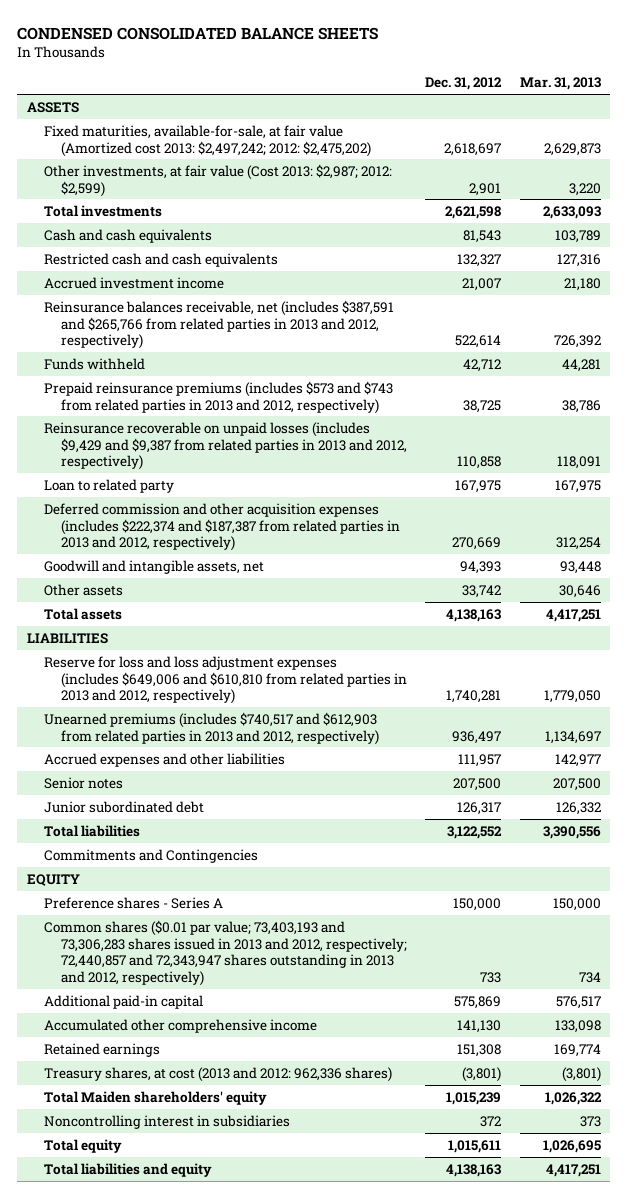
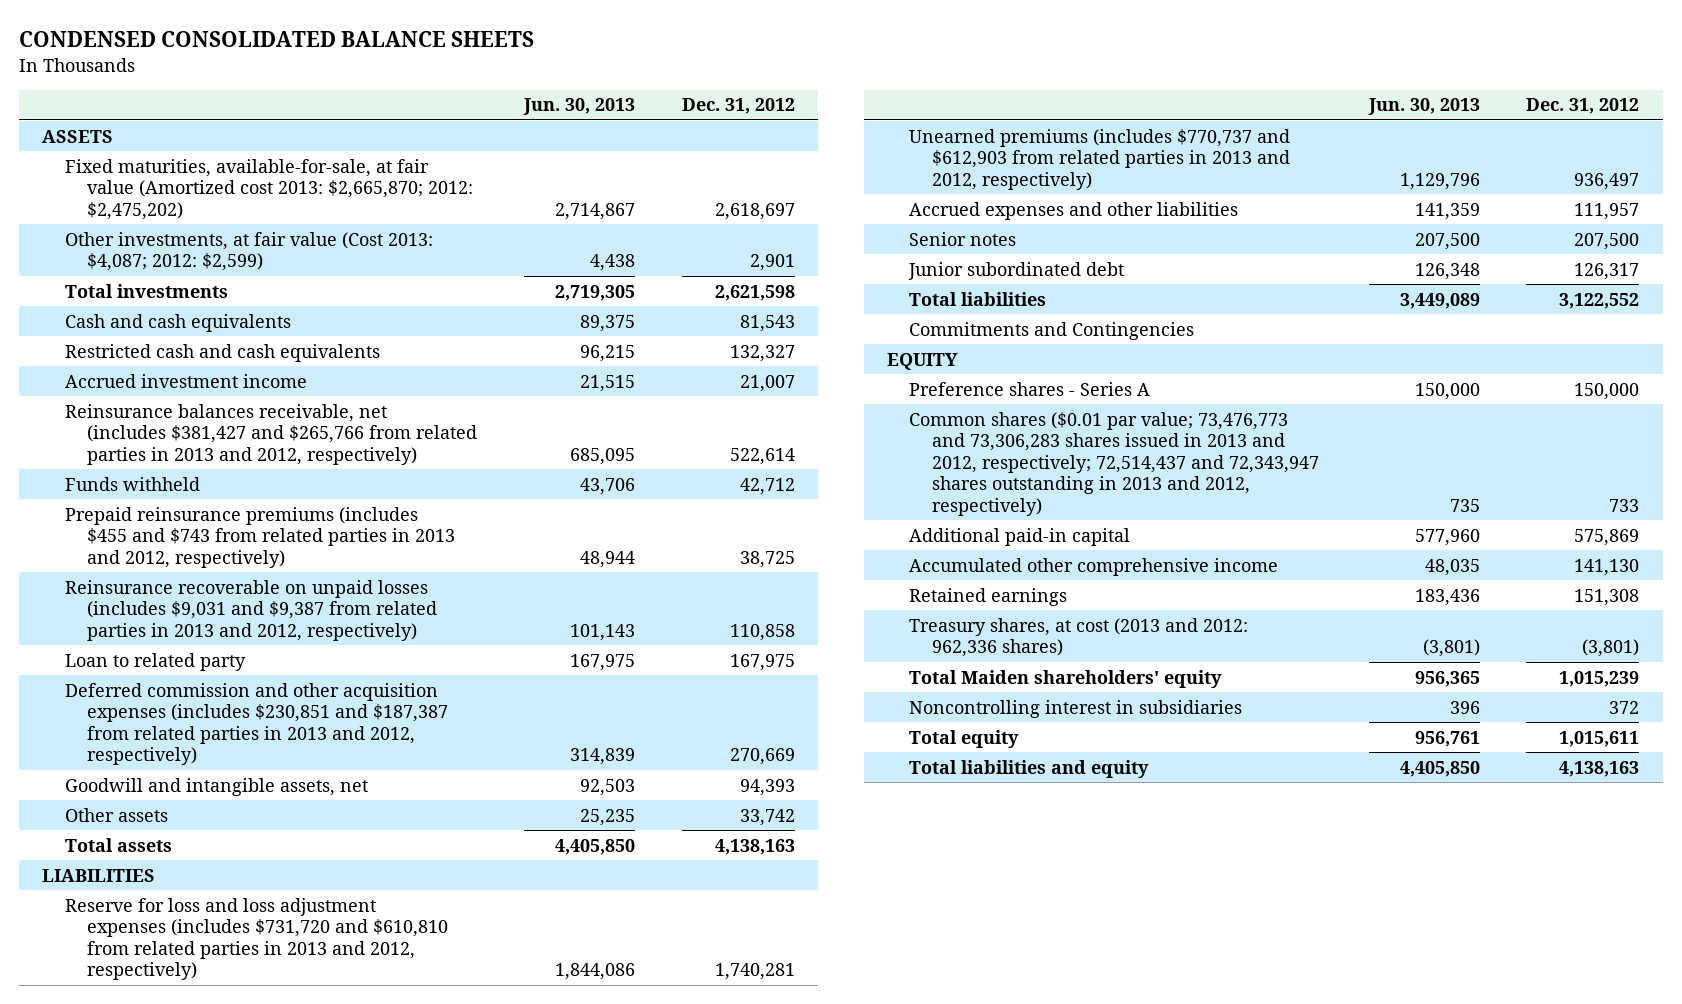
- | Dec. 31, 2012 | Mar. 31, 2013
+ | Jun. 30, 2013 | Dec. 31, 2012
- Fixed maturities, available-for-sale, at fair value (Amortized cost 2013: $2,497,242; 2012: $2,475,202) | 2,618,697 | 2,629,873
- Other investments, at fair value (Cost 2013: $2,987; 2012: $2,599) | 2,901 | 3,220
+ Fixed maturities, available-for-sale, at fair value (Amortized cost 2013: $2,665,870; 2012: $2,475,202) | 2,714,867 | 2,618,697
+ Other investments, at fair value (Cost 2013: $4,087; 2012: $2,599) | 4,438 | 2,901
- Reinsurance balances receivable, net (includes $387,591 and $265,766 from related parties in 2013 and 2012, respectively) | 522,614 | 726,392
+ Reinsurance balances receivable, net (includes $381,427 and $265,766 from related parties in 2013 and 2012, respectively) | 685,095 | 522,614
- Prepaid reinsurance premiums (includes $573 and $743 from related parties in 2013 and 2012, respectively) | 38,725 | 38,786
- Reinsurance recoverable on unpaid losses (includes $9,429 and $9,387 from related parties in 2013 and 2012, respectively) | 110,858 | 118,091
+ Prepaid reinsurance premiums (includes $455 and $743 from related parties in 2013 and 2012, respectively) | 48,944 | 38,725
+ Reinsurance recoverable on unpaid losses (includes $9,031 and $9,387 from related parties in 2013 and 2012, respectively) | 101,143 | 110,858
- Deferred commission and other acquisition expenses (includes $222,374 and $187,387 from related parties in 2013 and 2012, respectively) | 270,669 | 312,254
+ Deferred commission and other acquisition expenses (includes $230,851 and $187,387 from related parties in 2013 and 2012, respectively) | 314,839 | 270,669
- Reserve for loss and loss adjustment expenses (includes $649,006 and $610,810 from related parties in 2013 and 2012, respectively) | 1,740,281 | 1,779,050
- Unearned premiums (includes $740,517 and $612,903 from related parties in 2013 and 2012, respectively) | 936,497 | 1,134,697
+ Reserve for loss and loss adjustment expenses (includes $731,720 and $610,810 from related parties in 2013 and 2012, respectively) | 1,844,086 | 1,740,281
+ Unearned premiums (includes $770,737 and $612,903 from related parties in 2013 and 2012, respectively) | 1,129,796 | 936,497
- Common shares ($0.01 par value; 73,403,193 and 73,306,283 shares issued in 2013 and 2012, respectively; 72,440,857 and 72,343,947 shares outstanding in 2013 and 2012, respectively) | 733 | 734
+ Common shares ($0.01 par value; 73,476,773 and 73,306,283 shares issued in 2013 and 2012, respectively; 72,514,437 and 72,343,947 shares outstanding in 2013 and 2012, respectively) | 735 | 733

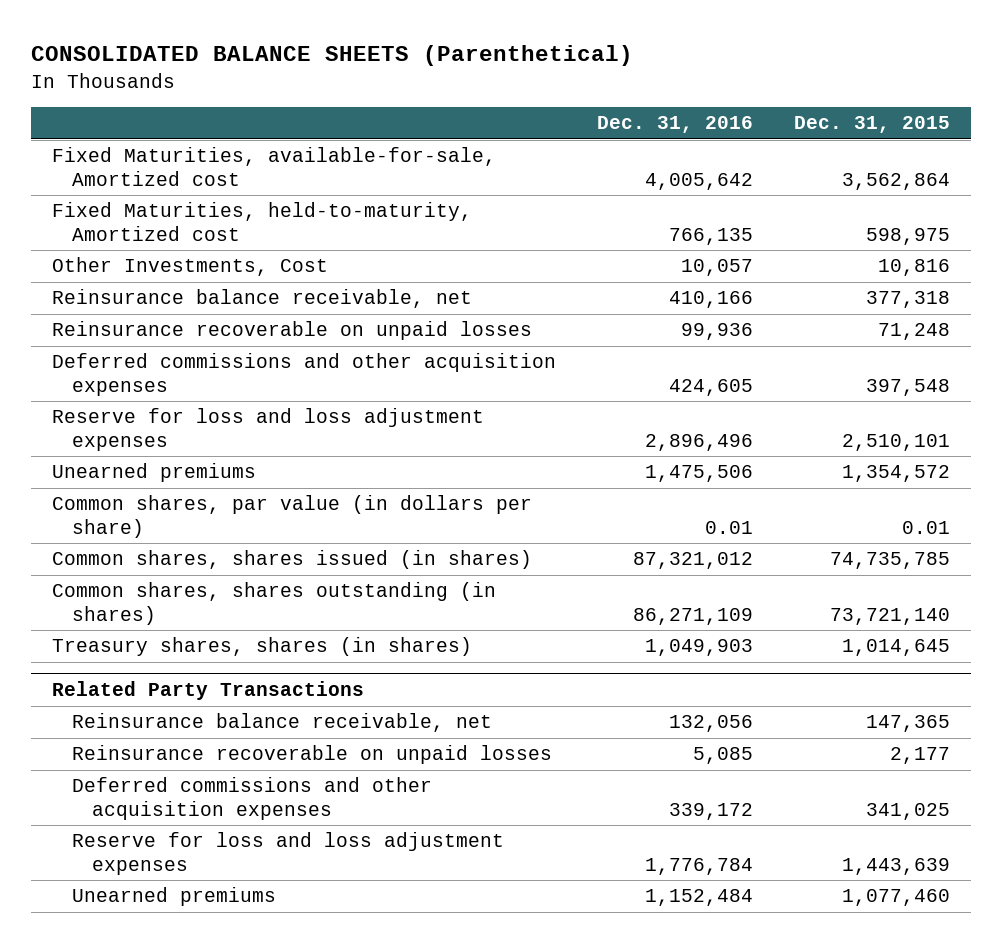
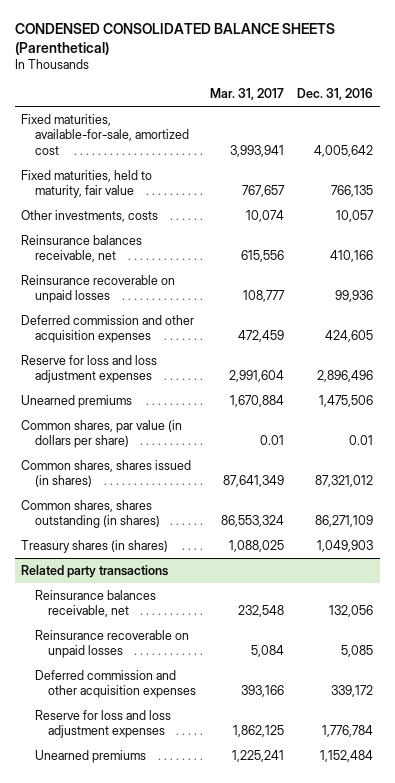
- CONSOLIDATED BALANCE SHEETS (Parenthetical)
+ CONDENSED CONSOLIDATED BALANCE SHEETS (Parenthetical)
- | Dec. 31, 2016 | Dec. 31, 2015
+ | Mar. 31, 2017 | Dec. 31, 2016
- Fixed Maturities, available-for-sale, Amortized cost | 4,005,642 | 3,562,864
- Fixed Maturities, held-to-maturity, Amortized cost | 766,135 | 598,975
- Other Investments, Cost | 10,057 | 10,816
- Reinsurance balance receivable, net | 410,166 | 377,318
+ Fixed maturities, available-for-sale, amortized cost | 3,993,941 | 4,005,642
+ Fixed maturities, held to maturity, fair value | 767,657 | 766,135
+ Other investments, costs | 10,074 | 10,057
+ Reinsurance balances receivable, net | 615,556 | 410,166
- Deferred commissions and other acquisition expenses | 424,605 | 397,548
+ Deferred commission and other acquisition expenses | 472,459 | 424,605
- Treasury shares, shares (in shares) | 1,049,903 | 1,014,645
- Related Party Transactions
- Reinsurance balance receivable, net | 132,056 | 147,365
+ Treasury shares (in shares) | 1,088,025 | 1,049,903
+ Related party transactions
+ Reinsurance balances receivable, net | 232,548 | 132,056
- Deferred commissions and other acquisition expenses | 339,172 | 341,025
+ Deferred commission and other acquisition expenses | 393,166 | 339,172

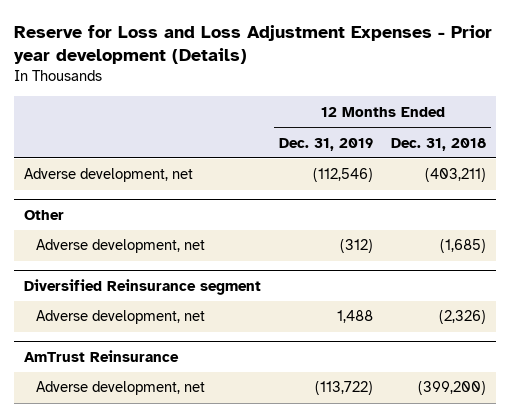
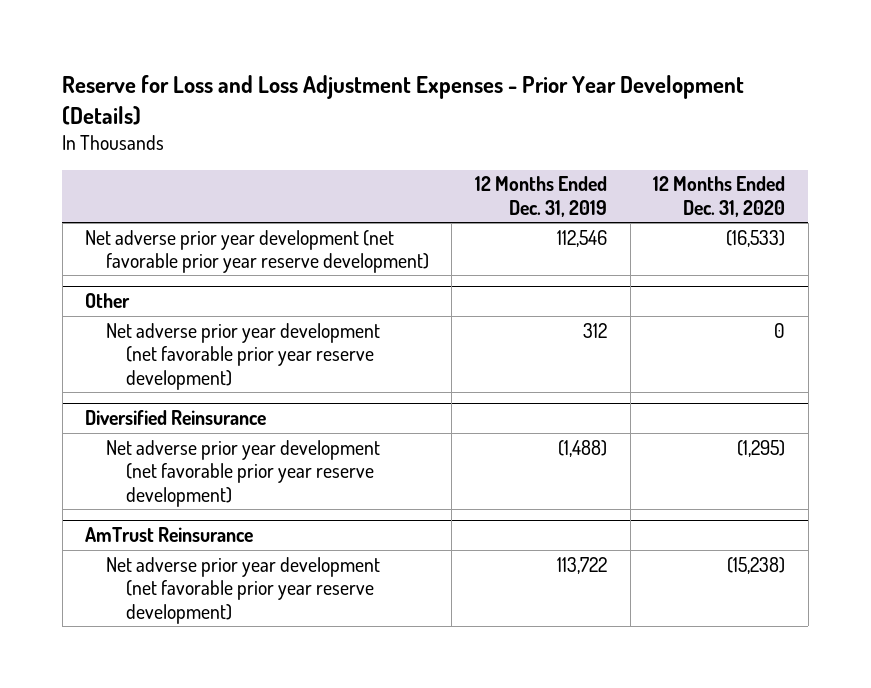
- Reserve for Loss and Loss Adjustment Expenses - Prior year development (Details)
+ Reserve for Loss and Loss Adjustment Expenses - Prior Year Development (Details)
- | 12 Months Ended Dec. 31, 2019 | 12 Months Ended Dec. 31, 2018
+ | 12 Months Ended Dec. 31, 2019 | 12 Months Ended Dec. 31, 2020
- Adverse development, net | (112,546) | (403,211)
+ Net adverse prior year development (net favorable prior year reserve development) | 112,546 | (16,533)
@ Other
- Adverse development, net | (312) | (1,685)
- Diversified Reinsurance segment
- Adverse development, net | 1,488 | (2,326)
@ Other
+ Net adverse prior year development (net favorable prior year reserve development) | 312 | 0
+ Diversified Reinsurance
+ Net adverse prior year development (net favorable prior year reserve development) | (1,488) | (1,295)
@ AmTrust Reinsurance
- Adverse development, net | (113,722) | (399,200)
+ Net adverse prior year development (net favorable prior year reserve development) | 113,722 | (15,238)

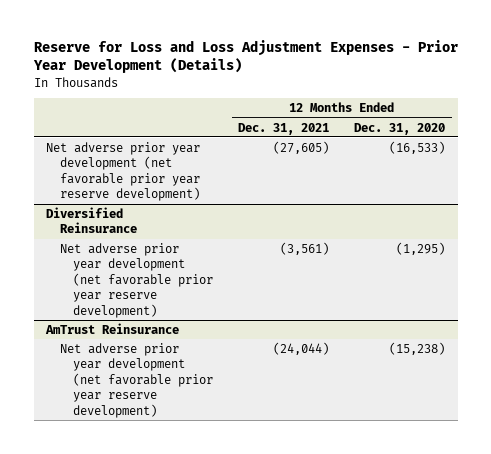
- | 12 Months Ended Dec. 31, 2019 | 12 Months Ended Dec. 31, 2020
+ | 12 Months Ended Dec. 31, 2021 | 12 Months Ended Dec. 31, 2020
- Other
- Net adverse prior year development (net favorable prior year reserve development) | 312 | 0

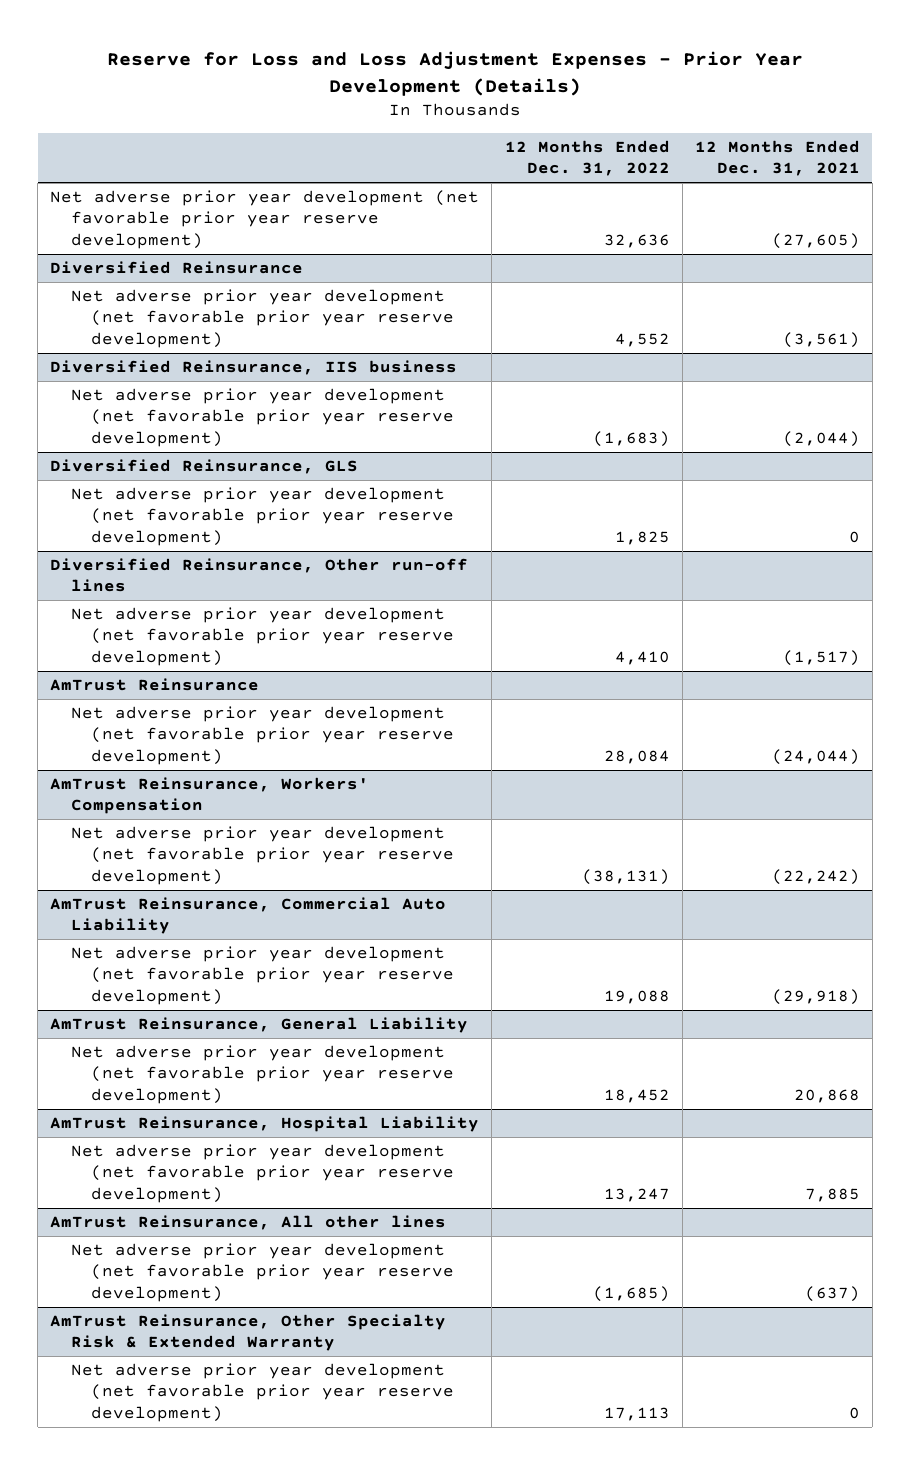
- | 12 Months Ended Dec. 31, 2021 | 12 Months Ended Dec. 31, 2020
+ | 12 Months Ended Dec. 31, 2022 | 12 Months Ended Dec. 31, 2021
+ Diversified Reinsurance, IIS business
+ Net adverse prior year development (net favorable prior year reserve development) | (1,683) | (2,044)
+ Diversified Reinsurance, GLS
+ Net adverse prior year development (net favorable prior year reserve development) | 1,825 | 0
+ Diversified Reinsurance, Other run-off lines
+ Net adverse prior year development (net favorable prior year reserve development) | 4,410 | (1,517)
+ AmTrust Reinsurance, Workers' Compensation
+ Net adverse prior year development (net favorable prior year reserve development) | (38,131) | (22,242)
+ AmTrust Reinsurance, Commercial Auto Liability
+ Net adverse prior year development (net favorable prior year reserve development) | 19,088 | (29,918)
+ AmTrust Reinsurance, General Liability
+ Net adverse prior year development (net favorable prior year reserve development) | 18,452 | 20,868
+ AmTrust Reinsurance, Hospital Liability
+ Net adverse prior year development (net favorable prior year reserve development) | 13,247 | 7,885
+ AmTrust Reinsurance, All other lines
+ Net adverse prior year development (net favorable prior year reserve development) | (1,685) | (637)
+ AmTrust Reinsurance, Other Specialty Risk & Extended Warranty
+ Net adverse prior year development (net favorable prior year reserve development) | 17,113 | 0

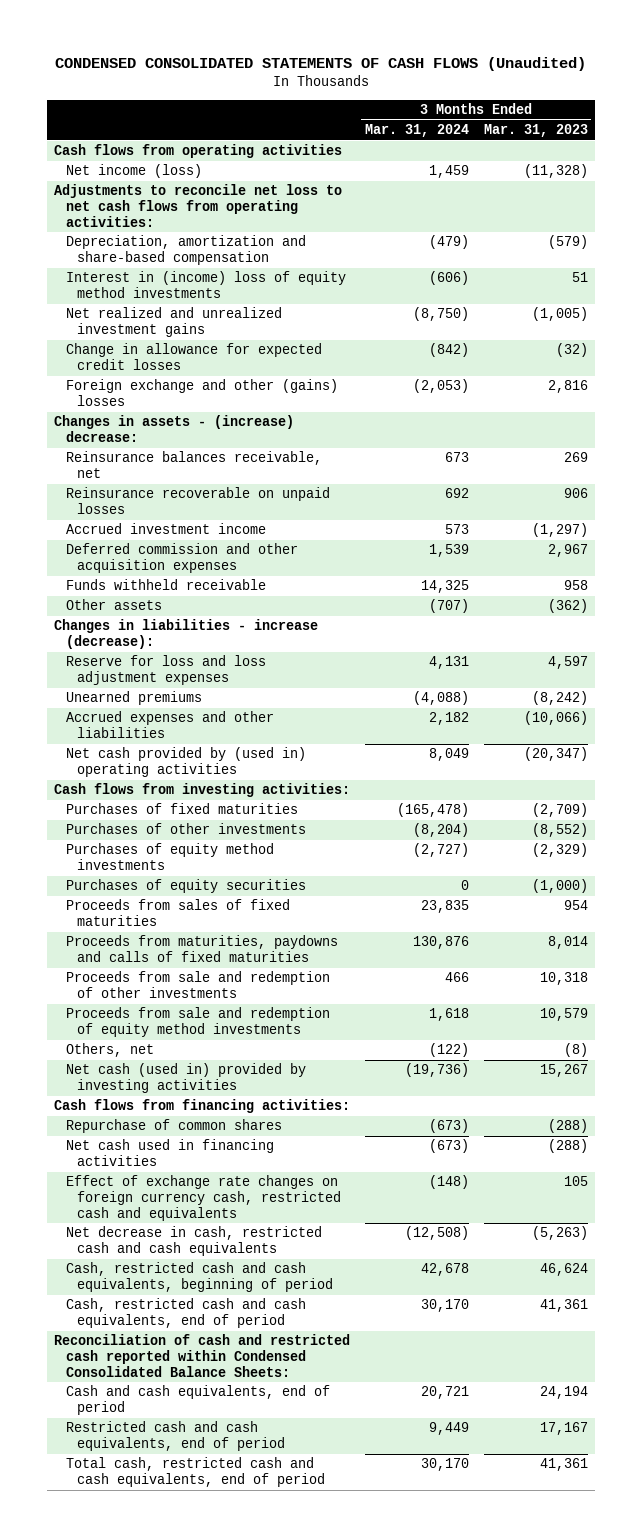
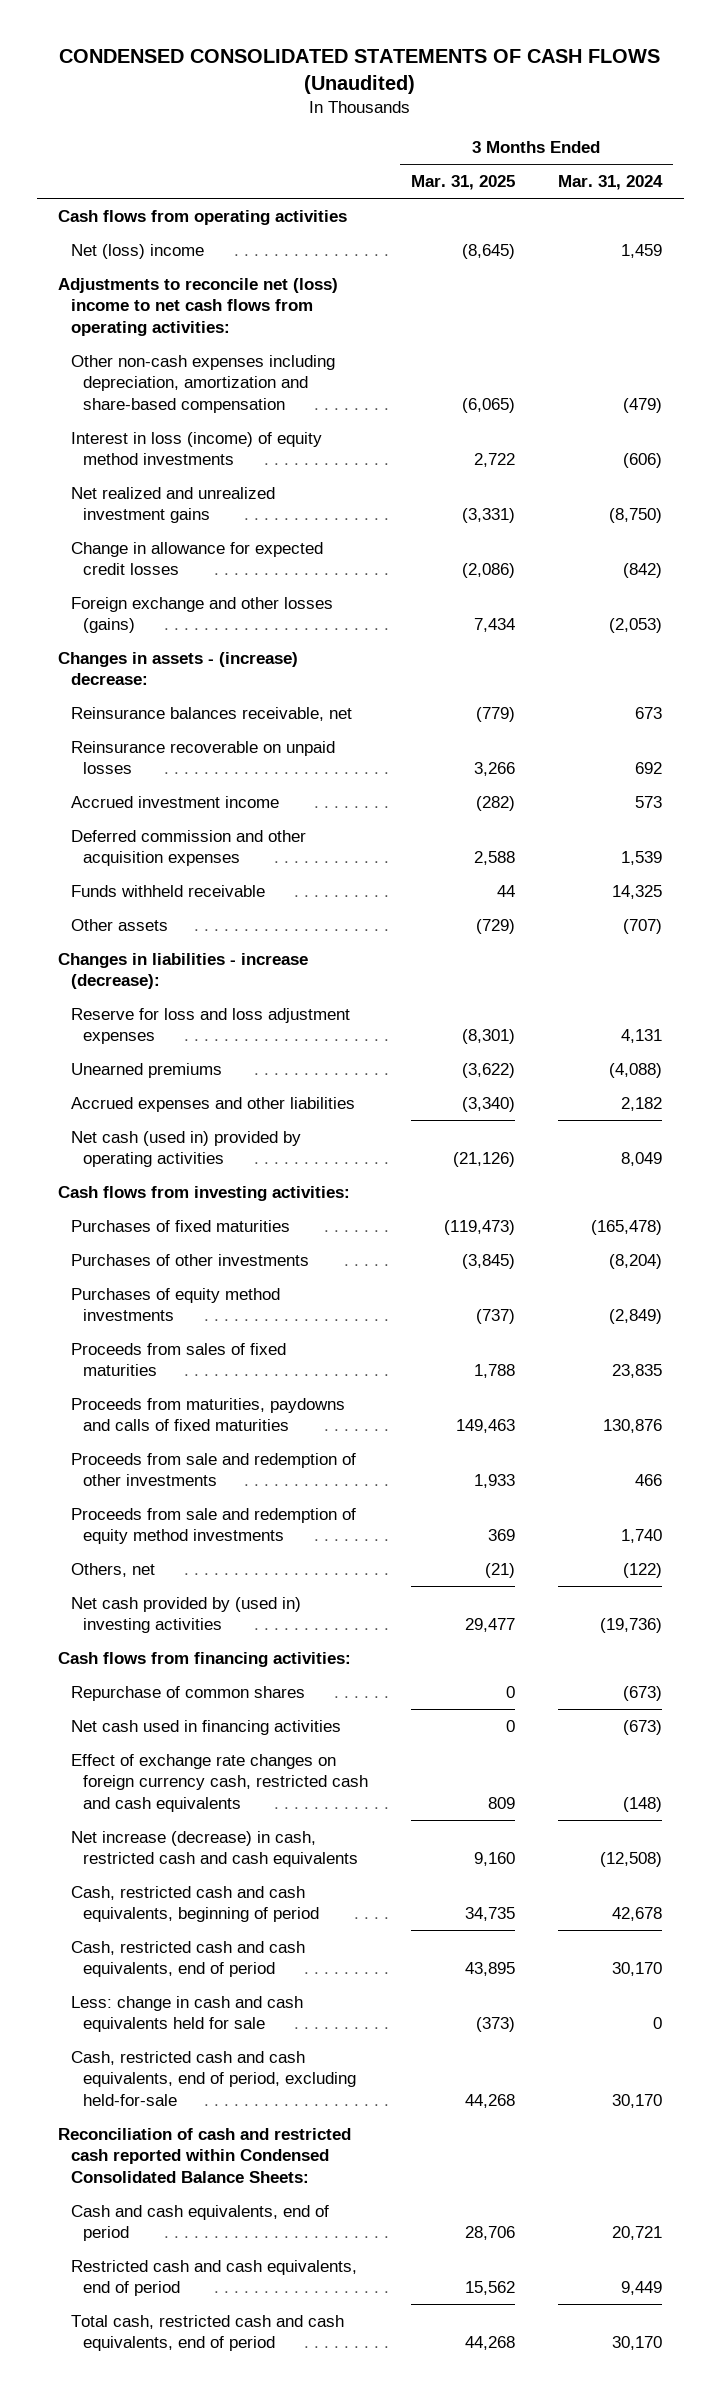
- | 3 Months Ended Mar. 31, 2024 | 3 Months Ended Mar. 31, 2023
+ | 3 Months Ended Mar. 31, 2025 | 3 Months Ended Mar. 31, 2024
- Net income (loss) | 1,459 | (11,328)
- Adjustments to reconcile net loss to net cash flows from operating activities:
- Depreciation, amortization and share-based compensation | (479) | (579)
- Interest in (income) loss of equity method investments | (606) | 51
+ Net (loss) income | (8,645) | 1,459
+ Adjustments to reconcile net (loss) income to net cash flows from operating activities:
+ Other non-cash expenses including depreciation, amortization and share-based compensation | (6,065) | (479)
+ Interest in loss (income) of equity method investments | 2,722 | (606)
- Foreign exchange and other (gains) losses | (2,053) | 2,816
+ Foreign exchange and other losses (gains) | 7,434 | (2,053)
- Net cash provided by (used in) operating activities | 8,049 | (20,347)
+ Net cash (used in) provided by operating activities | (21,126) | 8,049
- Purchases of equity method investments | (2,727) | (2,329)
- Purchases of equity securities | 0 | (1,000)
+ Purchases of equity method investments | (737) | (2,849)
- Proceeds from sale and redemption of equity method investments | 1,618 | 10,579
+ Proceeds from sale and redemption of equity method investments | 369 | 1,740
- Net cash (used in) provided by investing activities | (19,736) | 15,267
+ Net cash provided by (used in) investing activities | 29,477 | (19,736)
- Effect of exchange rate changes on foreign currency cash, restricted cash and equivalents | (148) | 105
- Net decrease in cash, restricted cash and cash equivalents | (12,508) | (5,263)
+ Effect of exchange rate changes on foreign currency cash, restricted cash and cash equivalents | 809 | (148)
+ Net increase (decrease) in cash, restricted cash and cash equivalents | 9,160 | (12,508)
+ Less: change in cash and cash equivalents held for sale | (373) | 0
+ Cash, restricted cash and cash equivalents, end of period, excluding held-for-sale | 44,268 | 30,170

